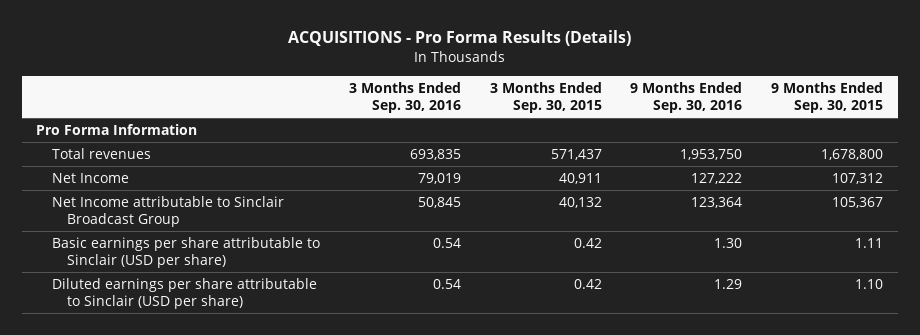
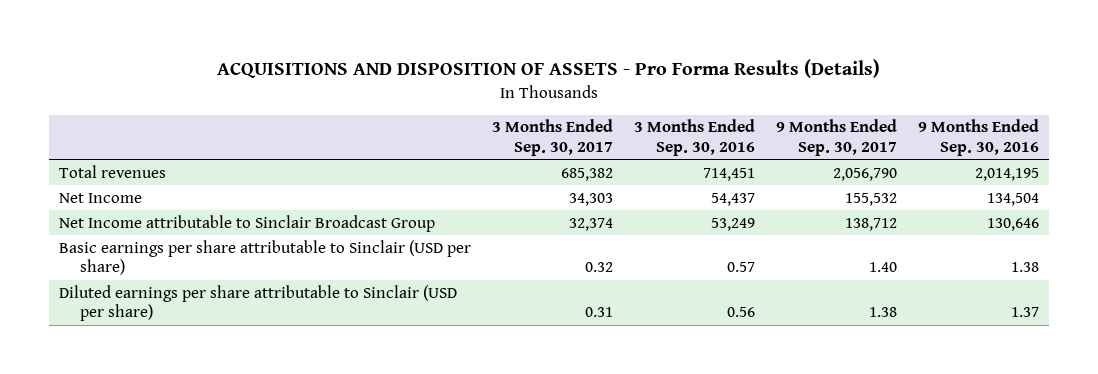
- ACQUISITIONS - Pro Forma Results (Details)
+ ACQUISITIONS AND DISPOSITION OF ASSETS - Pro Forma Results (Details)
- | 3 Months Ended Sep. 30, 2016 | 3 Months Ended Sep. 30, 2015 | 9 Months Ended Sep. 30, 2016 | 9 Months Ended Sep. 30, 2015
+ | 3 Months Ended Sep. 30, 2017 | 3 Months Ended Sep. 30, 2016 | 9 Months Ended Sep. 30, 2017 | 9 Months Ended Sep. 30, 2016
- Pro Forma Information
- Total revenues | 693,835 | 571,437 | 1,953,750 | 1,678,800
- Net Income | 79,019 | 40,911 | 127,222 | 107,312
- Net Income attributable to Sinclair Broadcast Group | 50,845 | 40,132 | 123,364 | 105,367
- Basic earnings per share attributable to Sinclair (USD per share) | 0.54 | 0.42 | 1.30 | 1.11
- Diluted earnings per share attributable to Sinclair (USD per share) | 0.54 | 0.42 | 1.29 | 1.10
+ Total revenues | 685,382 | 714,451 | 2,056,790 | 2,014,195
+ Net Income | 34,303 | 54,437 | 155,532 | 134,504
+ Net Income attributable to Sinclair Broadcast Group | 32,374 | 53,249 | 138,712 | 130,646
+ Basic earnings per share attributable to Sinclair (USD per share) | 0.32 | 0.57 | 1.40 | 1.38
+ Diluted earnings per share attributable to Sinclair (USD per share) | 0.31 | 0.56 | 1.38 | 1.37

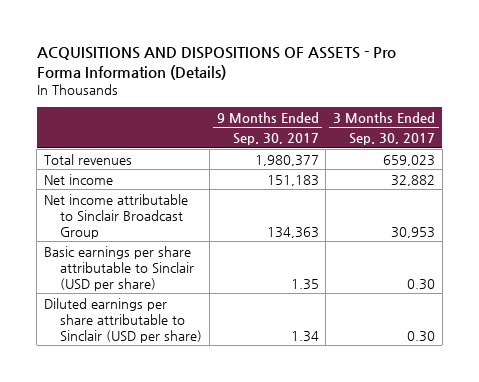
- ACQUISITIONS AND DISPOSITION OF ASSETS - Pro Forma Results (Details)
+ ACQUISITIONS AND DISPOSITIONS OF ASSETS - Pro Forma Information (Details)
- | 3 Months Ended Sep. 30, 2017 | 3 Months Ended Sep. 30, 2016 | 9 Months Ended Sep. 30, 2017 | 9 Months Ended Sep. 30, 2016
+ | 9 Months Ended Sep. 30, 2017 | 3 Months Ended Sep. 30, 2017
- Total revenues | 685,382 | 714,451 | 2,056,790 | 2,014,195
- Net Income | 34,303 | 54,437 | 155,532 | 134,504
- Net Income attributable to Sinclair Broadcast Group | 32,374 | 53,249 | 138,712 | 130,646
- Basic earnings per share attributable to Sinclair (USD per share) | 0.32 | 0.57 | 1.40 | 1.38
- Diluted earnings per share attributable to Sinclair (USD per share) | 0.31 | 0.56 | 1.38 | 1.37
+ Total revenues | 1,980,377 | 659,023
+ Net income | 151,183 | 32,882
+ Net income attributable to Sinclair Broadcast Group | 134,363 | 30,953
+ Basic earnings per share attributable to Sinclair (USD per share) | 1.35 | 0.30
+ Diluted earnings per share attributable to Sinclair (USD per share) | 1.34 | 0.30

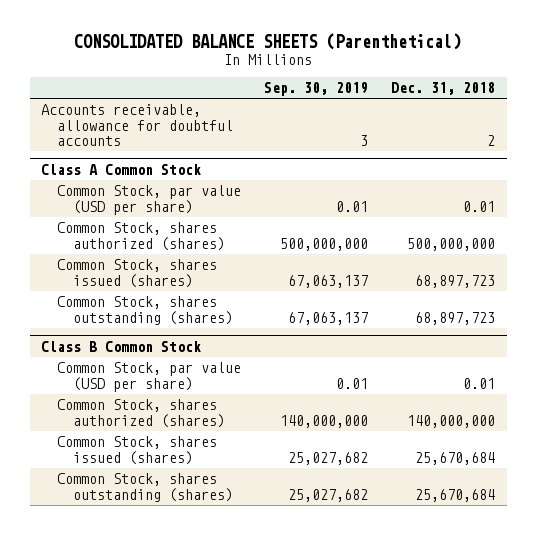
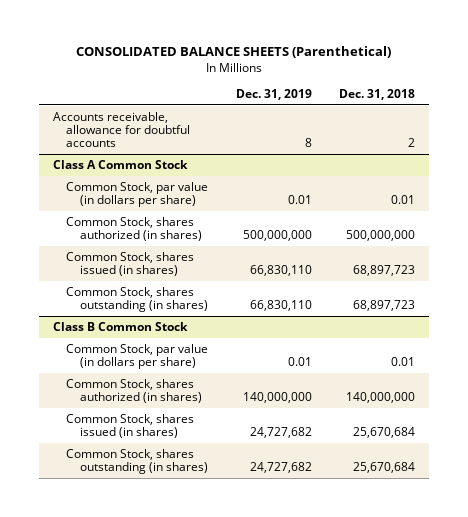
- | Sep. 30, 2019 | Dec. 31, 2018
+ | Dec. 31, 2019 | Dec. 31, 2018
@ Class A Common Stock
- Common Stock, par value (USD per share) | 0.01 | 0.01
- Common Stock, shares authorized (shares) | 500,000,000 | 500,000,000
- Common Stock, shares issued (shares) | 67,063,137 | 68,897,723
- Common Stock, shares outstanding (shares) | 67,063,137 | 68,897,723
+ Common Stock, par value (in dollars per share) | 0.01 | 0.01
+ Common Stock, shares authorized (in shares) | 500,000,000 | 500,000,000
+ Common Stock, shares issued (in shares) | 66,830,110 | 68,897,723
+ Common Stock, shares outstanding (in shares) | 66,830,110 | 68,897,723
@ Class B Common Stock
- Common Stock, par value (USD per share) | 0.01 | 0.01
- Common Stock, shares authorized (shares) | 140,000,000 | 140,000,000
- Common Stock, shares issued (shares) | 25,027,682 | 25,670,684
- Common Stock, shares outstanding (shares) | 25,027,682 | 25,670,684
+ Common Stock, par value (in dollars per share) | 0.01 | 0.01
+ Common Stock, shares authorized (in shares) | 140,000,000 | 140,000,000
+ Common Stock, shares issued (in shares) | 24,727,682 | 25,670,684
+ Common Stock, shares outstanding (in shares) | 24,727,682 | 25,670,684

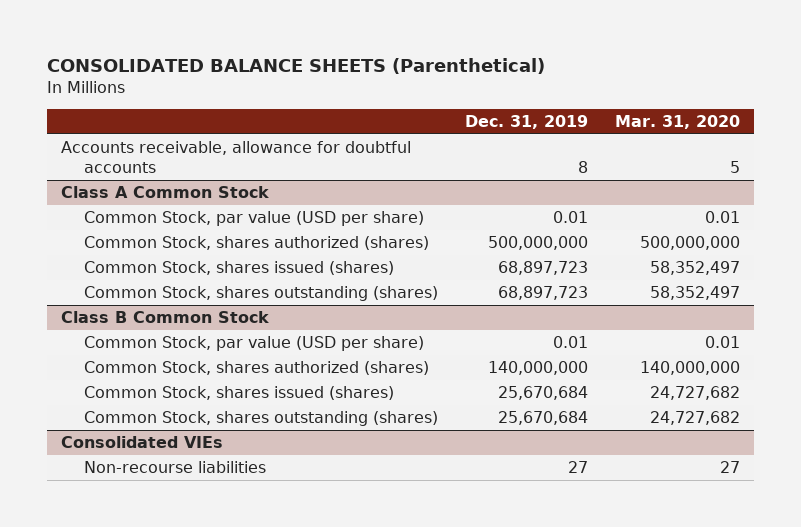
- | Dec. 31, 2019 | Dec. 31, 2018
+ | Dec. 31, 2019 | Mar. 31, 2020
@ Class A Common Stock
- Common Stock, par value (in dollars per share) | 0.01 | 0.01
- Common Stock, shares authorized (in shares) | 500,000,000 | 500,000,000
- Common Stock, shares issued (in shares) | 66,830,110 | 68,897,723
- Common Stock, shares outstanding (in shares) | 66,830,110 | 68,897,723
+ Common Stock, par value (USD per share) | 0.01 | 0.01
+ Common Stock, shares authorized (shares) | 500,000,000 | 500,000,000
+ Common Stock, shares issued (shares) | 68,897,723 | 58,352,497
+ Common Stock, shares outstanding (shares) | 68,897,723 | 58,352,497
@ Class B Common Stock
- Common Stock, par value (in dollars per share) | 0.01 | 0.01
- Common Stock, shares authorized (in shares) | 140,000,000 | 140,000,000
- Common Stock, shares issued (in shares) | 24,727,682 | 25,670,684
- Common Stock, shares outstanding (in shares) | 24,727,682 | 25,670,684
+ Common Stock, par value (USD per share) | 0.01 | 0.01
+ Common Stock, shares authorized (shares) | 140,000,000 | 140,000,000
+ Common Stock, shares issued (shares) | 25,670,684 | 24,727,682
+ Common Stock, shares outstanding (shares) | 25,670,684 | 24,727,682
+ Consolidated VIEs
+ Non-recourse liabilities | 27 | 27

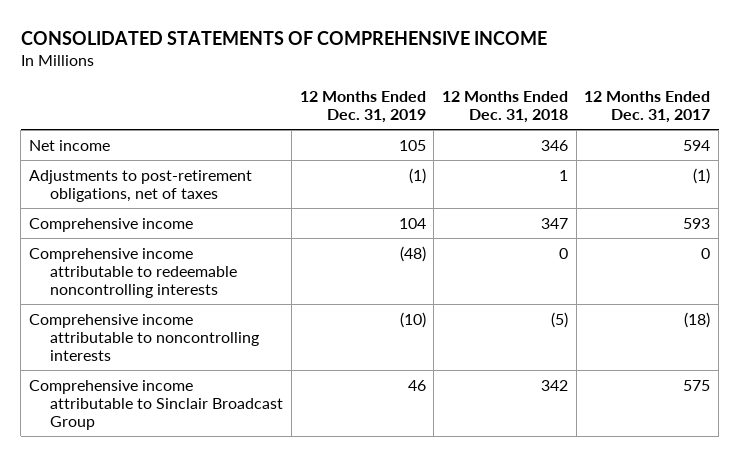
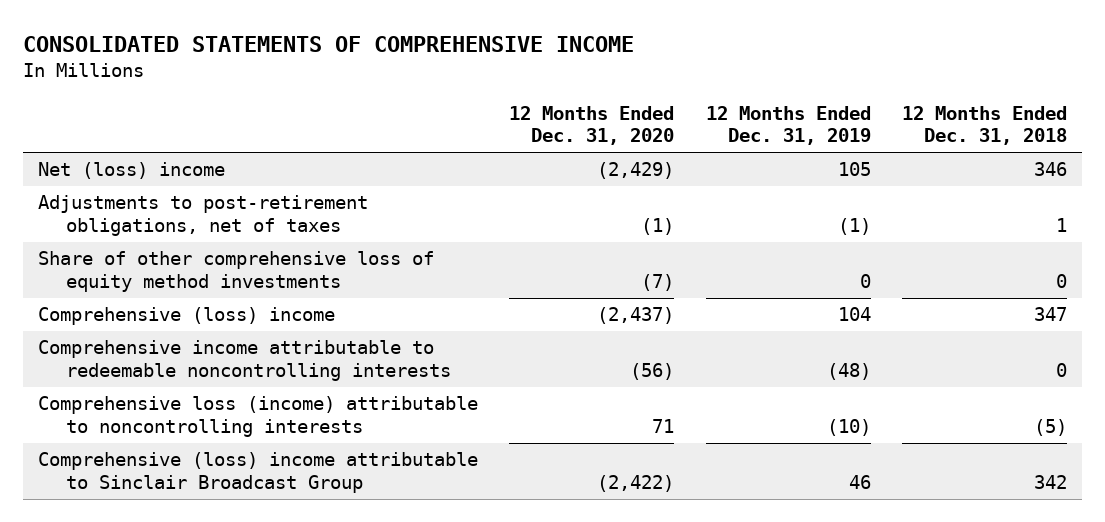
- | 12 Months Ended Dec. 31, 2019 | 12 Months Ended Dec. 31, 2018 | 12 Months Ended Dec. 31, 2017
+ | 12 Months Ended Dec. 31, 2020 | 12 Months Ended Dec. 31, 2019 | 12 Months Ended Dec. 31, 2018
- Net income | 105 | 346 | 594
+ Net (loss) income | (2,429) | 105 | 346
- Comprehensive income | 104 | 347 | 593
+ Share of other comprehensive loss of equity method investments | (7) | 0 | 0
+ Comprehensive (loss) income | (2,437) | 104 | 347
- Comprehensive income attributable to noncontrolling interests | (10) | (5) | (18)
- Comprehensive income attributable to Sinclair Broadcast Group | 46 | 342 | 575
+ Comprehensive loss (income) attributable to noncontrolling interests | 71 | (10) | (5)
+ Comprehensive (loss) income attributable to Sinclair Broadcast Group | (2,422) | 46 | 342

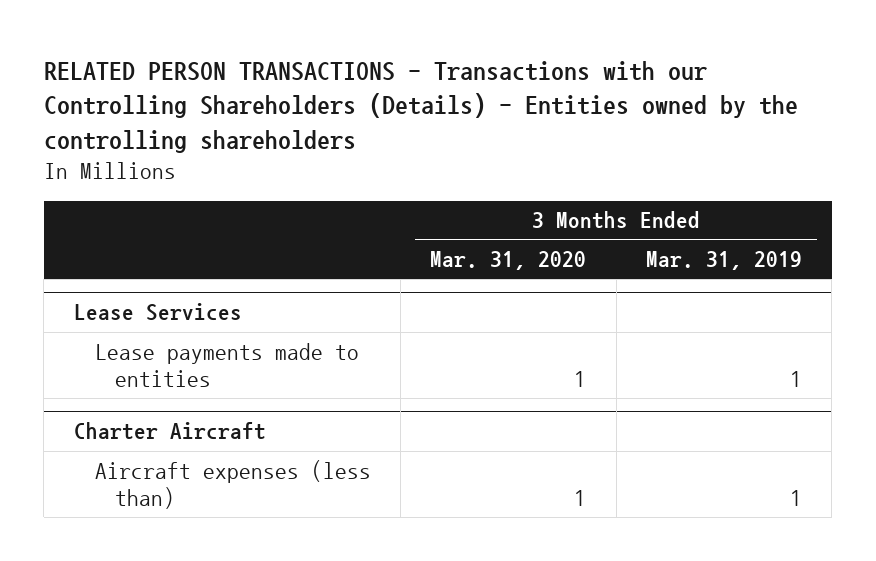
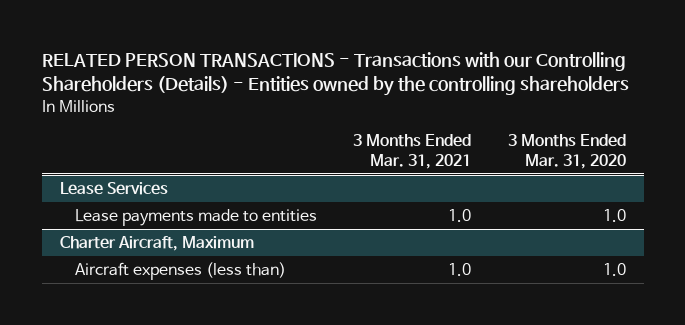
- | 3 Months Ended Mar. 31, 2020 | 3 Months Ended Mar. 31, 2019
+ | 3 Months Ended Mar. 31, 2021 | 3 Months Ended Mar. 31, 2020
@ Lease Services
- Lease payments made to entities | 1 | 1
- Charter Aircraft
- Aircraft expenses (less than) | 1 | 1
@ Lease Services
+ Lease payments made to entities | 1.0 | 1.0
+ Charter Aircraft, Maximum
+ Aircraft expenses (less than) | 1.0 | 1.0

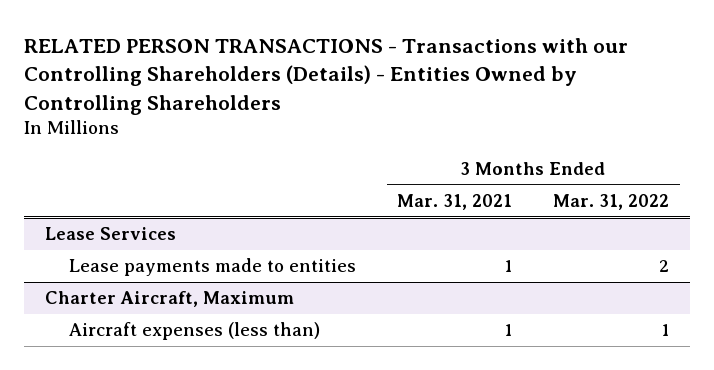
- RELATED PERSON TRANSACTIONS - Transactions with our Controlling Shareholders (Details) - Entities owned by the controlling shareholders
+ RELATED PERSON TRANSACTIONS - Transactions with our Controlling Shareholders (Details) - Entities Owned by Controlling Shareholders
- | 3 Months Ended Mar. 31, 2021 | 3 Months Ended Mar. 31, 2020
+ | 3 Months Ended Mar. 31, 2021 | 3 Months Ended Mar. 31, 2022
@ Lease Services
- Lease payments made to entities | 1.0 | 1.0
+ Lease payments made to entities | 1 | 2
@ Charter Aircraft, Maximum
- Aircraft expenses (less than) | 1.0 | 1.0
+ Aircraft expenses (less than) | 1 | 1

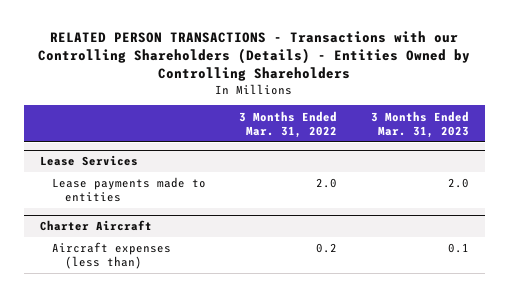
- | 3 Months Ended Mar. 31, 2021 | 3 Months Ended Mar. 31, 2022
+ | 3 Months Ended Mar. 31, 2022 | 3 Months Ended Mar. 31, 2023
@ Lease Services
- Lease payments made to entities | 1 | 2
- Charter Aircraft, Maximum
- Aircraft expenses (less than) | 1 | 1
@ Lease Services
+ Lease payments made to entities | 2.0 | 2.0
+ Charter Aircraft
+ Aircraft expenses (less than) | 0.2 | 0.1

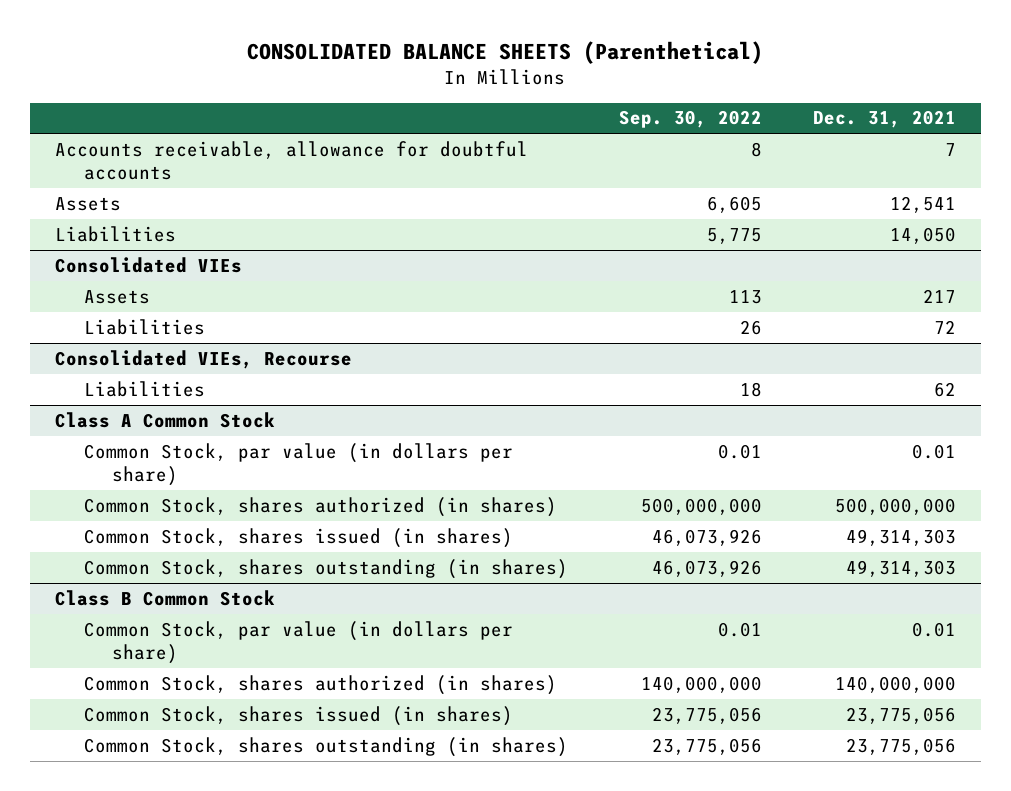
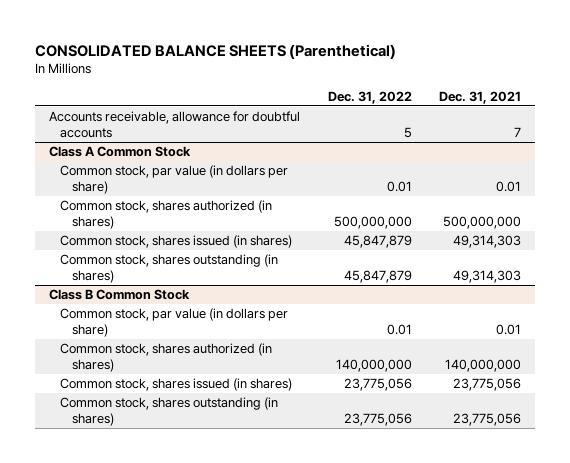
- | Sep. 30, 2022 | Dec. 31, 2021
+ | Dec. 31, 2022 | Dec. 31, 2021
- Assets | 6,605 | 12,541
- Liabilities | 5,775 | 14,050
- Consolidated VIEs
- Assets | 113 | 217
- Liabilities | 26 | 72
- Consolidated VIEs, Recourse
- Liabilities | 18 | 62
@ Class A Common Stock
- Common Stock, par value (in dollars per share) | 0.01 | 0.01
- Common Stock, shares authorized (in shares) | 500,000,000 | 500,000,000
- Common Stock, shares issued (in shares) | 46,073,926 | 49,314,303
- Common Stock, shares outstanding (in shares) | 46,073,926 | 49,314,303
+ Common stock, par value (in dollars per share) | 0.01 | 0.01
+ Common stock, shares authorized (in shares) | 500,000,000 | 500,000,000
+ Common stock, shares issued (in shares) | 45,847,879 | 49,314,303
+ Common stock, shares outstanding (in shares) | 45,847,879 | 49,314,303
@ Class B Common Stock
- Common Stock, par value (in dollars per share) | 0.01 | 0.01
- Common Stock, shares authorized (in shares) | 140,000,000 | 140,000,000
- Common Stock, shares issued (in shares) | 23,775,056 | 23,775,056
- Common Stock, shares outstanding (in shares) | 23,775,056 | 23,775,056
+ Common stock, par value (in dollars per share) | 0.01 | 0.01
+ Common stock, shares authorized (in shares) | 140,000,000 | 140,000,000
+ Common stock, shares issued (in shares) | 23,775,056 | 23,775,056
+ Common stock, shares outstanding (in shares) | 23,775,056 | 23,775,056

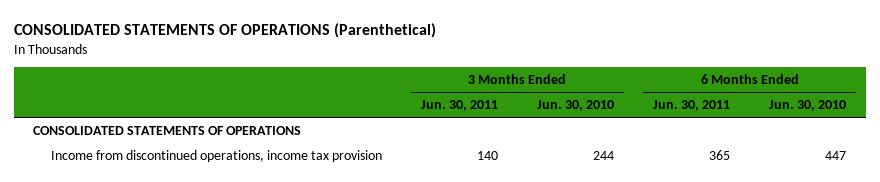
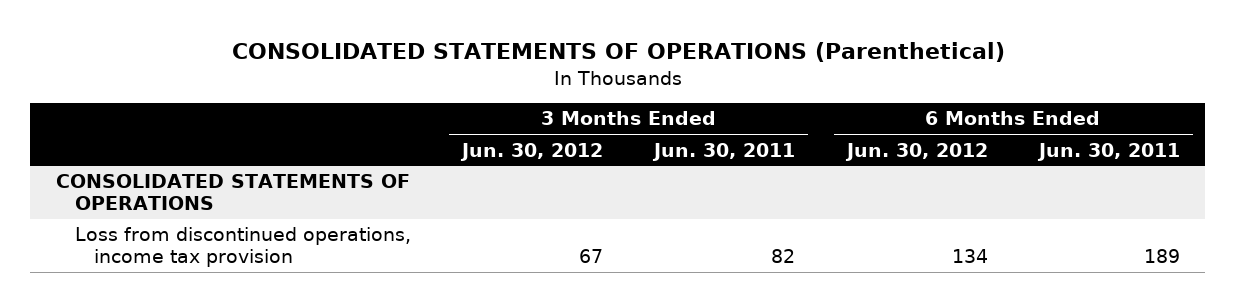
- | 3 Months Ended Jun. 30, 2011 | 3 Months Ended Jun. 30, 2010 | 6 Months Ended Jun. 30, 2011 | 6 Months Ended Jun. 30, 2010
+ | 3 Months Ended Jun. 30, 2012 | 3 Months Ended Jun. 30, 2011 | 6 Months Ended Jun. 30, 2012 | 6 Months Ended Jun. 30, 2011
- Income from discontinued operations, income tax provision | 140 | 244 | 365 | 447
+ Loss from discontinued operations, income tax provision | 67 | 82 | 134 | 189

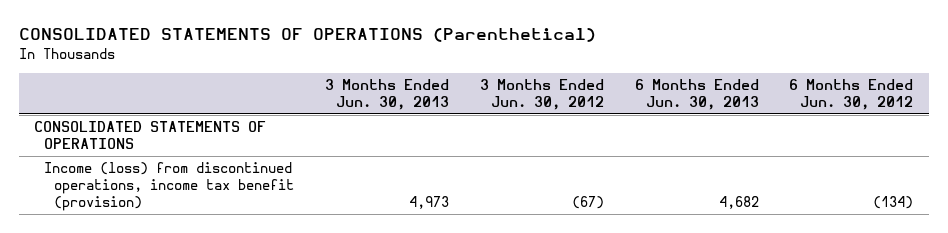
- | 3 Months Ended Jun. 30, 2012 | 3 Months Ended Jun. 30, 2011 | 6 Months Ended Jun. 30, 2012 | 6 Months Ended Jun. 30, 2011
+ | 3 Months Ended Jun. 30, 2013 | 3 Months Ended Jun. 30, 2012 | 6 Months Ended Jun. 30, 2013 | 6 Months Ended Jun. 30, 2012
- Loss from discontinued operations, income tax provision | 67 | 82 | 134 | 189
+ Income (loss) from discontinued operations, income tax benefit (provision) | 4,973 | (67) | 4,682 | (134)

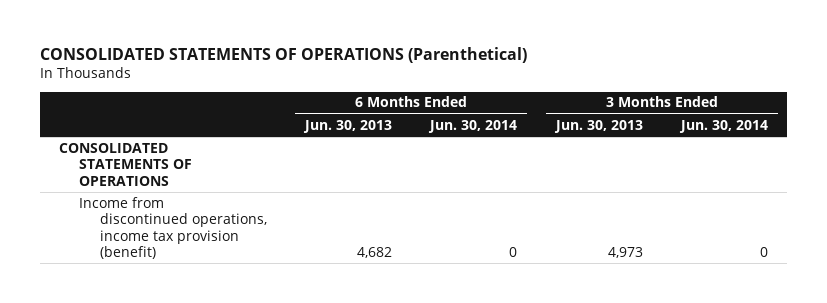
- | 3 Months Ended Jun. 30, 2013 | 3 Months Ended Jun. 30, 2012 | 6 Months Ended Jun. 30, 2013 | 6 Months Ended Jun. 30, 2012
+ | 6 Months Ended Jun. 30, 2013 | 6 Months Ended Jun. 30, 2014 | 3 Months Ended Jun. 30, 2013 | 3 Months Ended Jun. 30, 2014
- Income (loss) from discontinued operations, income tax benefit (provision) | 4,973 | (67) | 4,682 | (134)
+ Income from discontinued operations, income tax provision (benefit) | 4,682 | 0 | 4,973 | 0

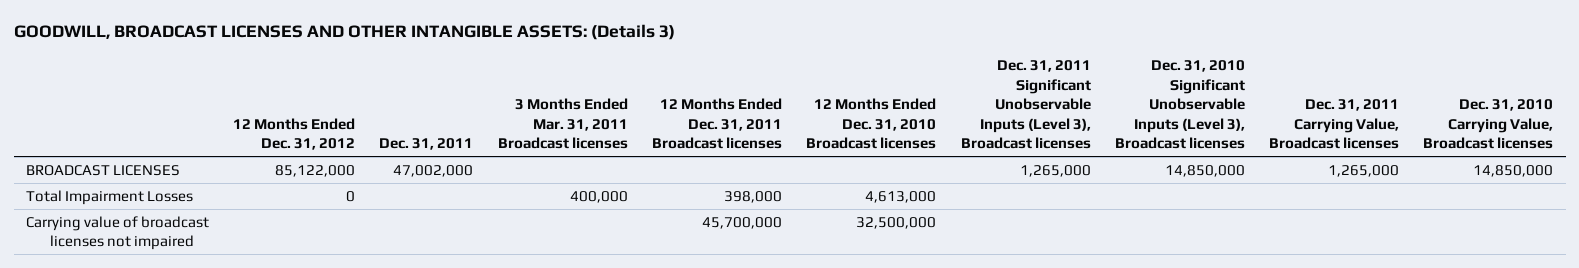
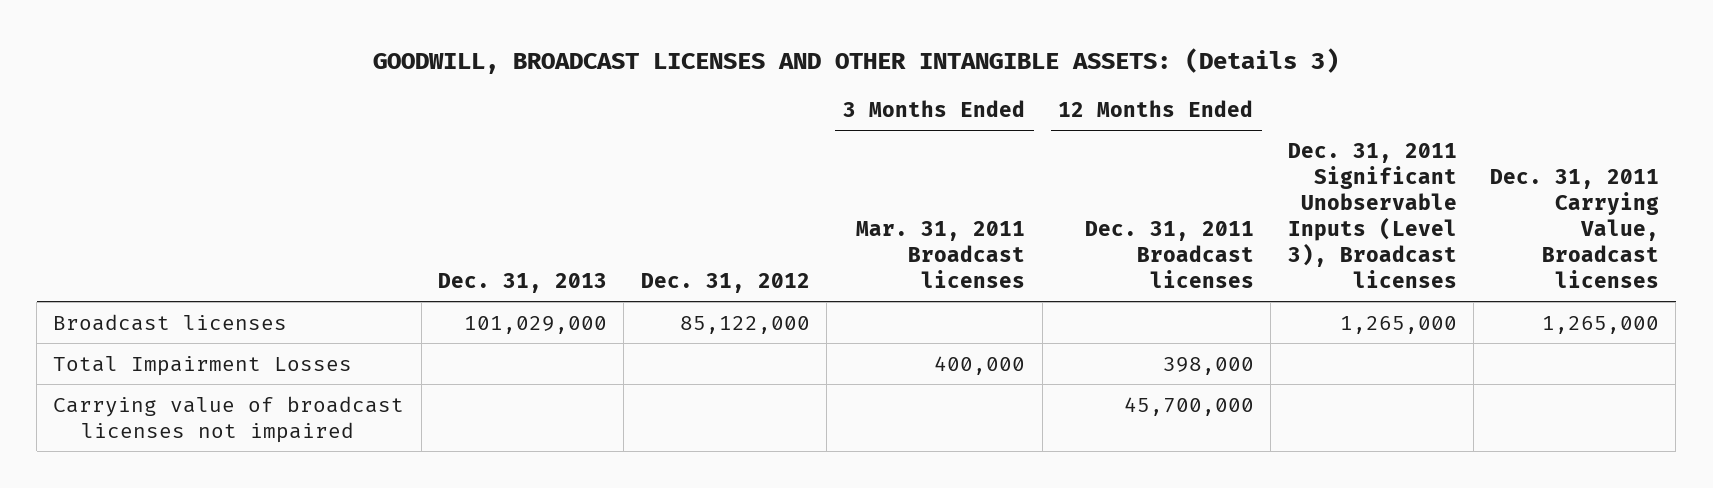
- | 12 Months Ended Dec. 31, 2012 | Dec. 31, 2011 | 3 Months Ended Mar. 31, 2011 Broadcast licenses | 12 Months Ended Dec. 31, 2011 Broadcast licenses | 12 Months Ended Dec. 31, 2010 Broadcast licenses | Dec. 31, 2011 Significant Unobservable Inputs (Level 3), Broadcast licenses | Dec. 31, 2010 Significant Unobservable Inputs (Level 3), Broadcast licenses | Dec. 31, 2011 Carrying Value, Broadcast licenses | Dec. 31, 2010 Carrying Value, Broadcast licenses
+ | Dec. 31, 2013 | Dec. 31, 2012 | 3 Months Ended Mar. 31, 2011 Broadcast licenses | 12 Months Ended Dec. 31, 2011 Broadcast licenses | Dec. 31, 2011 Significant Unobservable Inputs (Level 3), Broadcast licenses | Dec. 31, 2011 Carrying Value, Broadcast licenses
- BROADCAST LICENSES | 85,122,000 | 47,002,000 | | | | 1,265,000 | 14,850,000 | 1,265,000 | 14,850,000
+ Broadcast licenses | 101,029,000 | 85,122,000 | | | 1,265,000 | 1,265,000

